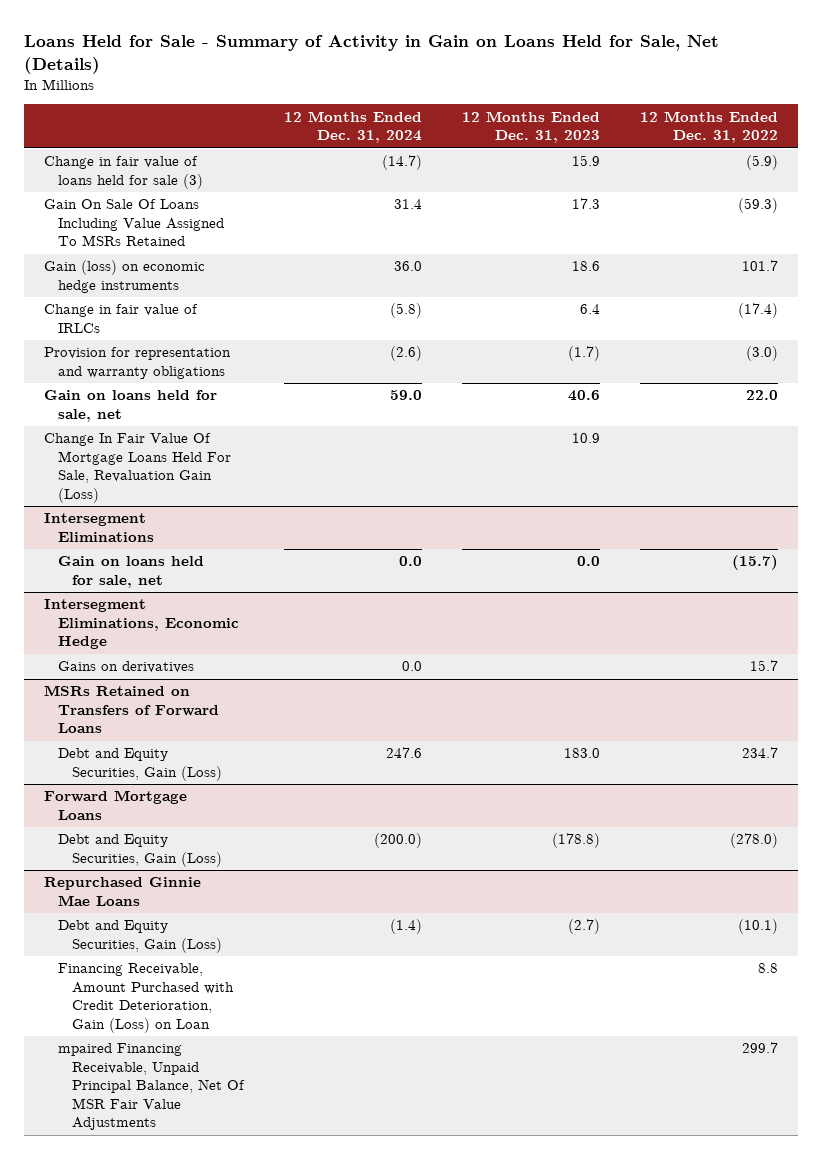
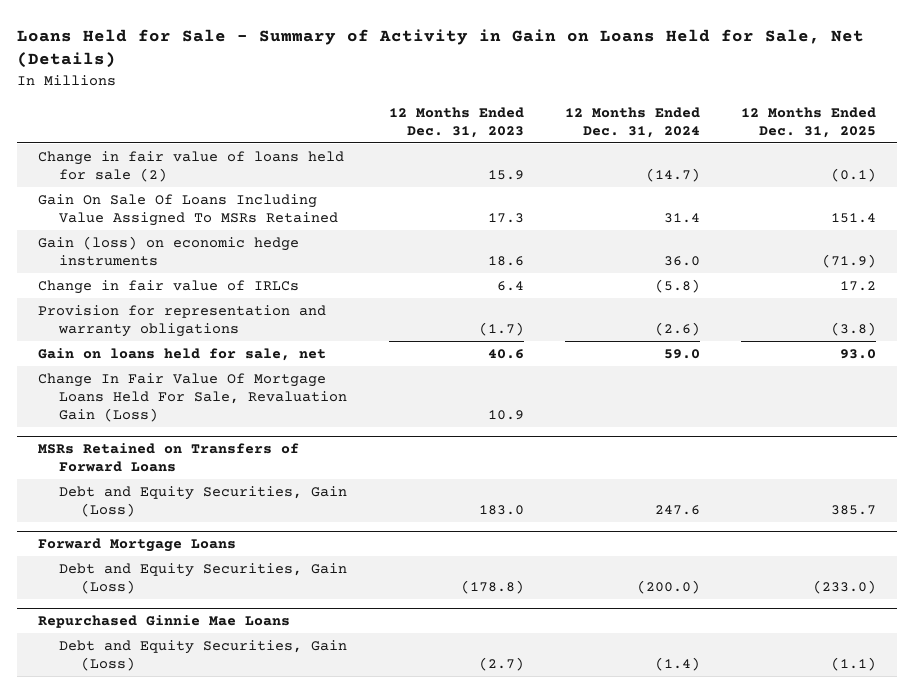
- | 12 Months Ended Dec. 31, 2024 | 12 Months Ended Dec. 31, 2023 | 12 Months Ended Dec. 31, 2022
+ | 12 Months Ended Dec. 31, 2023 | 12 Months Ended Dec. 31, 2024 | 12 Months Ended Dec. 31, 2025
- Change in fair value of loans held for sale (3) | (14.7) | 15.9 | (5.9)
+ Change in fair value of loans held for sale (2) | 15.9 | (14.7) | (0.1)
- Intersegment Eliminations
- Gain on loans held for sale, net | 0.0 | 0.0 | (15.7)
- Intersegment Eliminations, Economic Hedge
- Gains on derivatives | 0.0 | | 15.7
@ Repurchased Ginnie Mae Loans
- Financing Receivable, Amount Purchased with Credit Deterioration, Gain (Loss) on Loan | | | 8.8
- mpaired Financing Receivable, Unpaid Principal Balance, Net Of MSR Fair Value Adjustments | | | 299.7

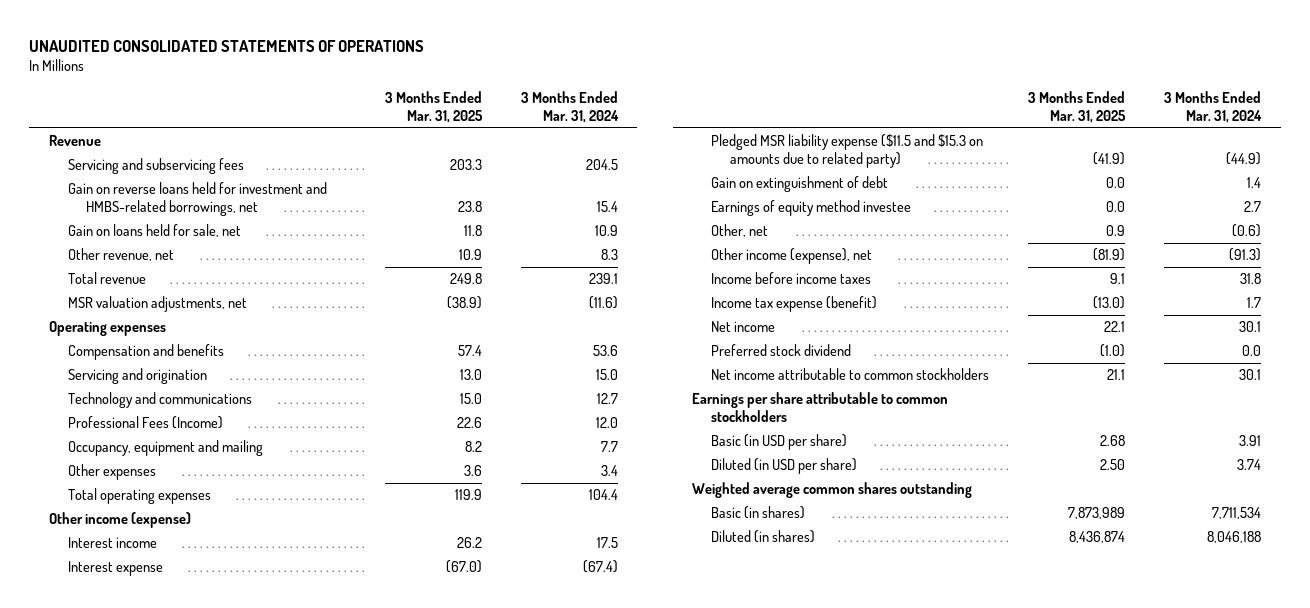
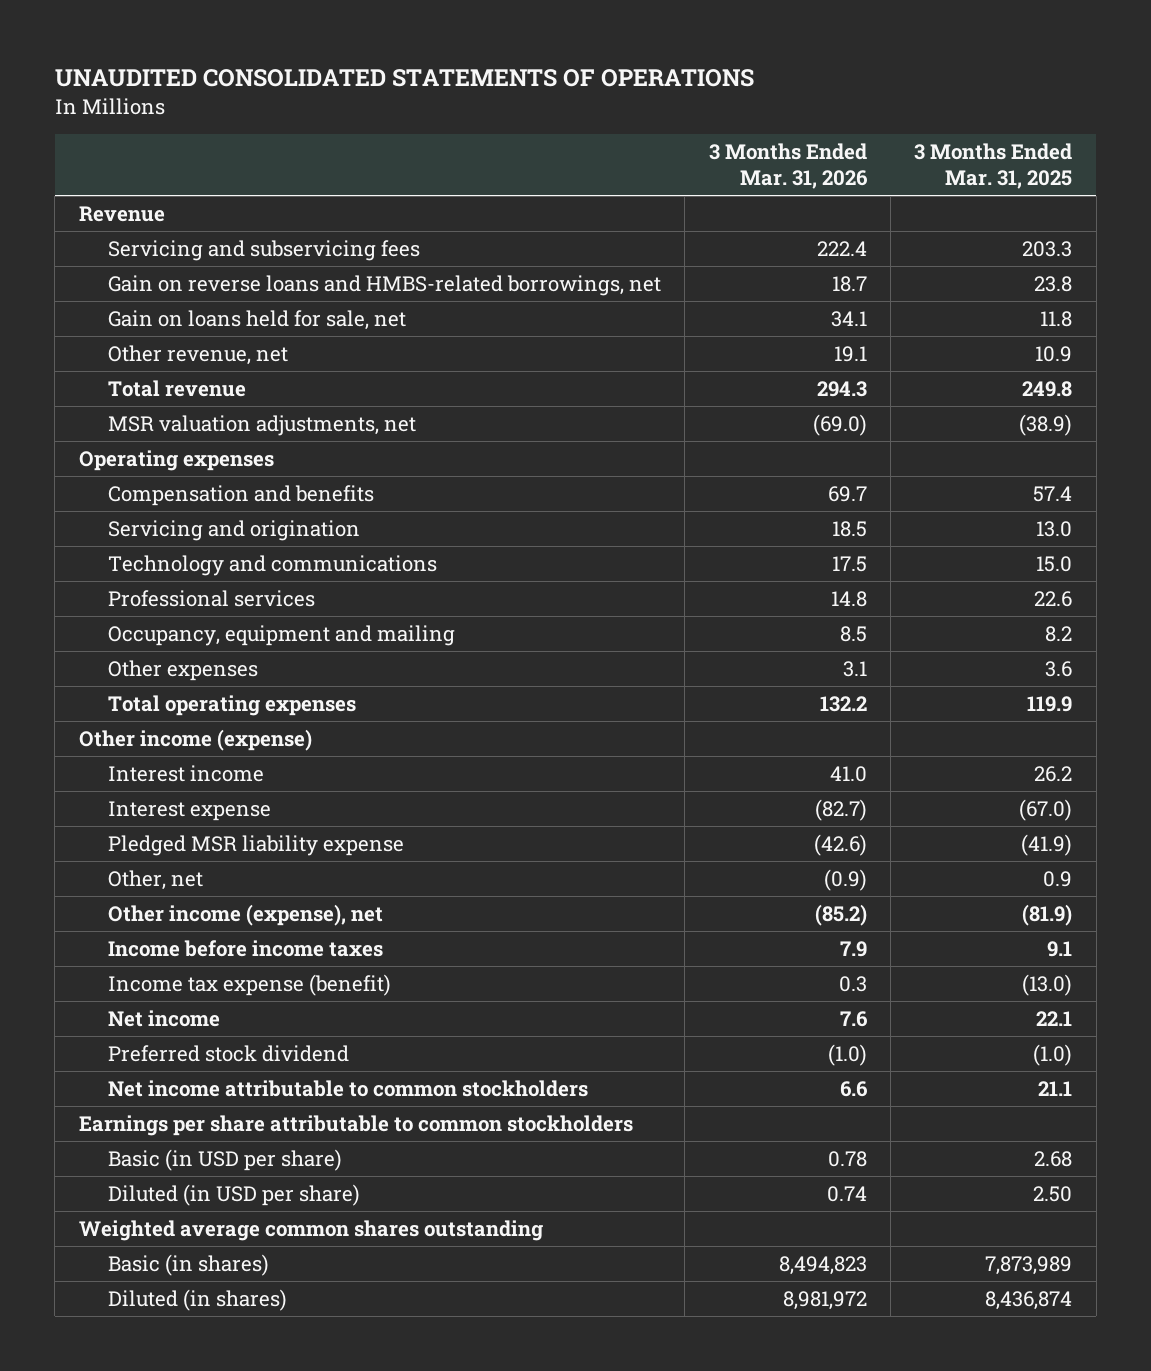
- | 3 Months Ended Mar. 31, 2025 | 3 Months Ended Mar. 31, 2024
+ | 3 Months Ended Mar. 31, 2026 | 3 Months Ended Mar. 31, 2025
- Gain on reverse loans held for investment and HMBS-related borrowings, net | 23.8 | 15.4
+ Gain on reverse loans and HMBS-related borrowings, net | 18.7 | 23.8
- Professional Fees (Income) | 22.6 | 12.0
+ Professional services | 14.8 | 22.6
- Pledged MSR liability expense ($11.5 and $15.3 on amounts due to related party) | (41.9) | (44.9)
- Gain on extinguishment of debt | 0.0 | 1.4
- Earnings of equity method investee | 0.0 | 2.7
+ Pledged MSR liability expense | (42.6) | (41.9)

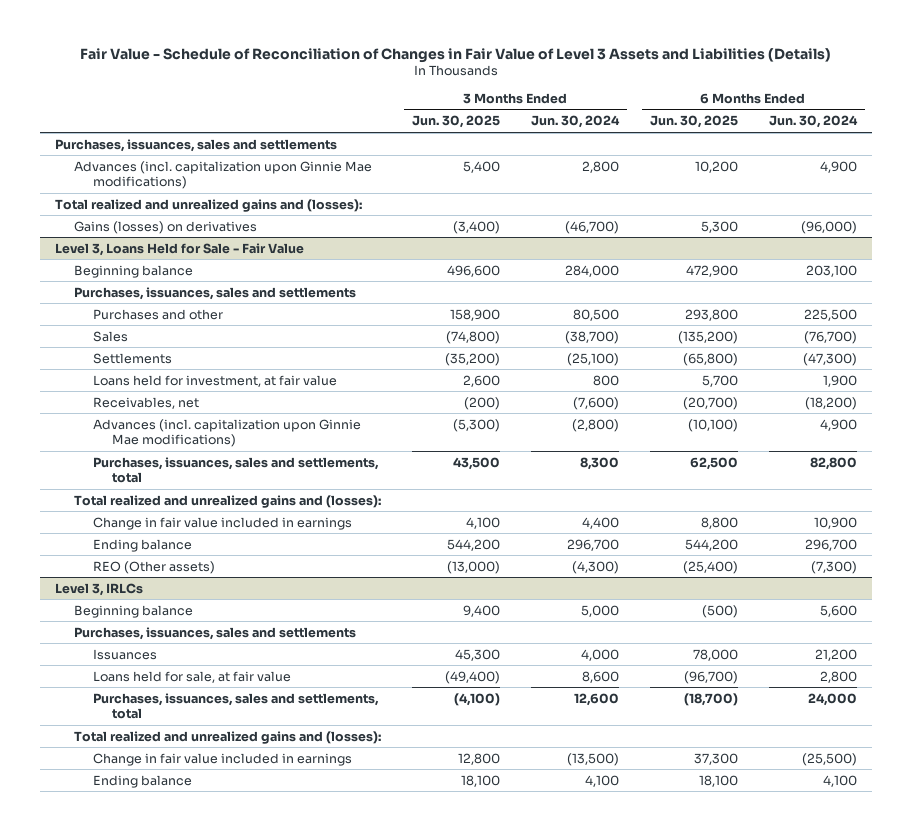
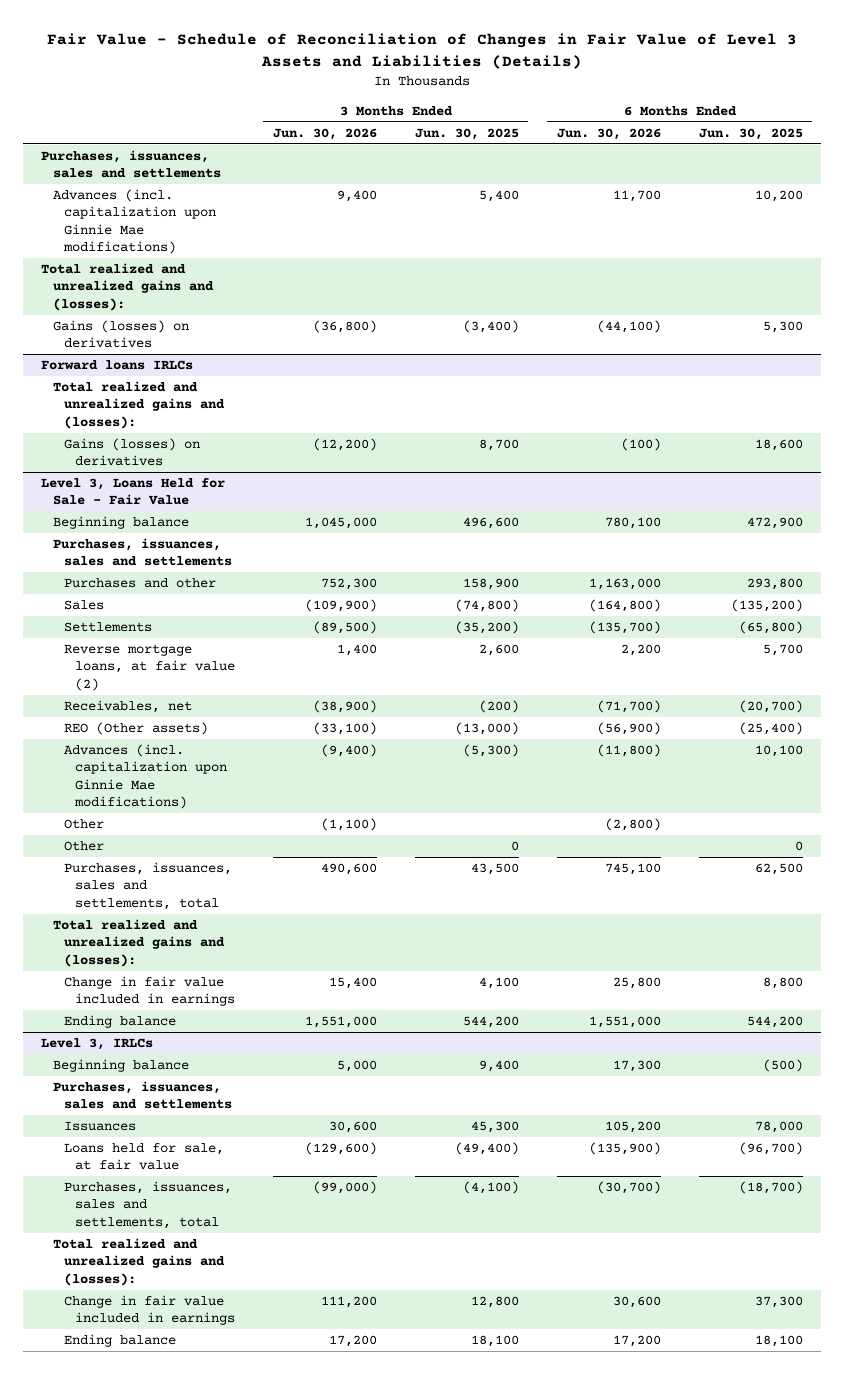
- | 3 Months Ended Jun. 30, 2025 | 3 Months Ended Jun. 30, 2024 | 6 Months Ended Jun. 30, 2025 | 6 Months Ended Jun. 30, 2024
+ | 3 Months Ended Jun. 30, 2026 | 3 Months Ended Jun. 30, 2025 | 6 Months Ended Jun. 30, 2026 | 6 Months Ended Jun. 30, 2025
+ Forward loans IRLCs
+ Total realized and unrealized gains and (losses):
+ Gains (losses) on derivatives | (12,200) | 8,700 | (100) | 18,600
@ Level 3, Loans Held for Sale - Fair Value
- Loans held for investment, at fair value | 2,600 | 800 | 5,700 | 1,900
+ Reverse mortgage loans, at fair value (2) | 1,400 | 2,600 | 2,200 | 5,700
- Advances (incl. capitalization upon Ginnie Mae modifications) | (5,300) | (2,800) | (10,100) | 4,900
moved up: REO (Other assets) | (33,100) | (13,000) | (56,900) | (25,400)
+ Advances (incl. capitalization upon Ginnie Mae modifications) | (9,400) | (5,300) | (11,800) | 10,100
+ Other | (1,100) | | (2,800) |
+ Other | | 0 | | 0

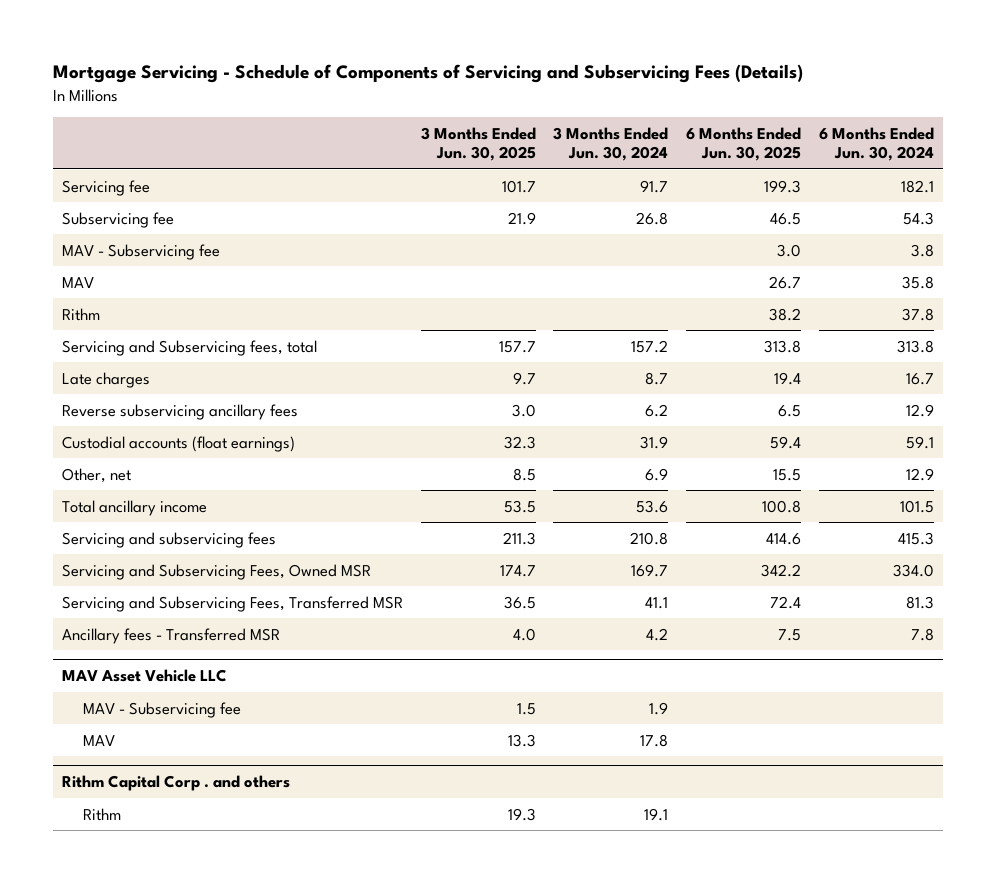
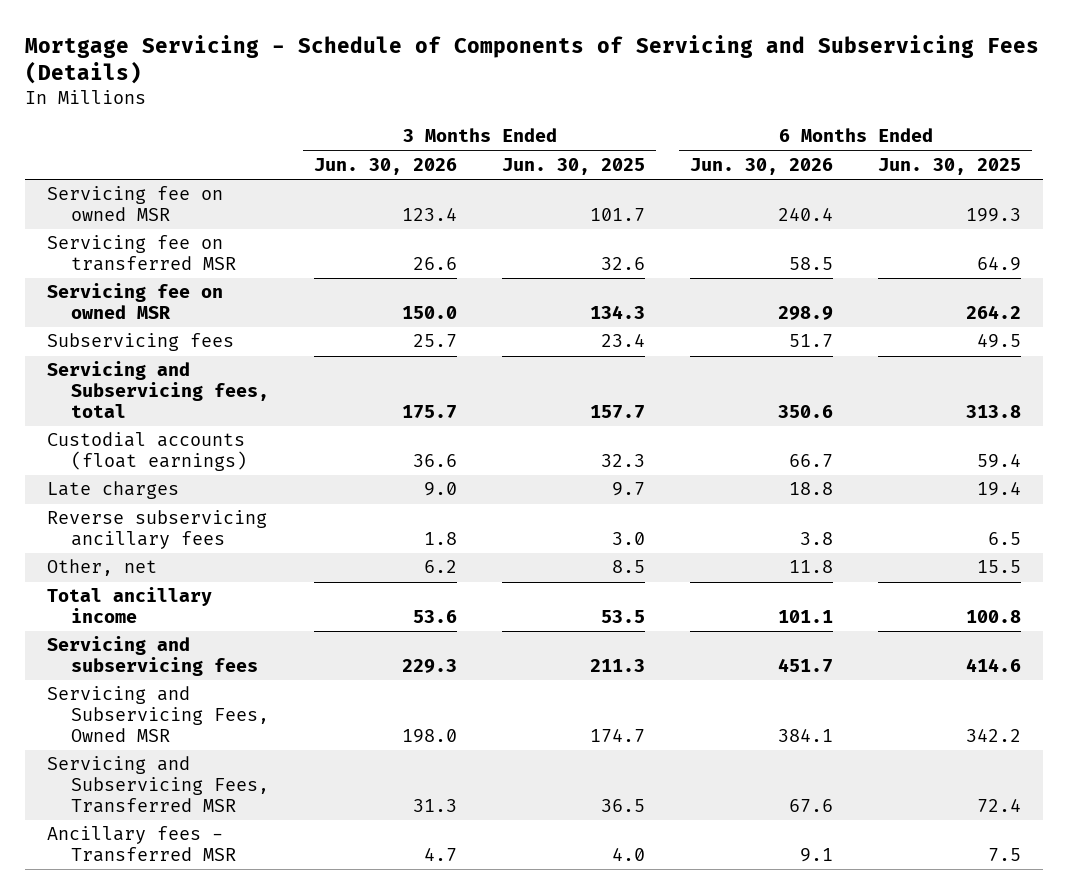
- | 3 Months Ended Jun. 30, 2025 | 3 Months Ended Jun. 30, 2024 | 6 Months Ended Jun. 30, 2025 | 6 Months Ended Jun. 30, 2024
+ | 3 Months Ended Jun. 30, 2026 | 3 Months Ended Jun. 30, 2025 | 6 Months Ended Jun. 30, 2026 | 6 Months Ended Jun. 30, 2025
- Servicing fee | 101.7 | 91.7 | 199.3 | 182.1
- Subservicing fee | 21.9 | 26.8 | 46.5 | 54.3
- MAV - Subservicing fee | | | 3.0 | 3.8
- MAV | | | 26.7 | 35.8
- Rithm | | | 38.2 | 37.8
+ Servicing fee on owned MSR | 123.4 | 101.7 | 240.4 | 199.3
+ Servicing fee on transferred MSR | 26.6 | 32.6 | 58.5 | 64.9
+ Servicing fee on owned MSR | 150.0 | 134.3 | 298.9 | 264.2
+ Subservicing fees | 25.7 | 23.4 | 51.7 | 49.5
moved up: Custodial accounts (float earnings) | 36.6 | 32.3 | 66.7 | 59.4
- MAV Asset Vehicle LLC
- MAV - Subservicing fee | 1.5 | 1.9 | |
- MAV | 13.3 | 17.8 | |
- Rithm Capital Corp . and others
- Rithm | 19.3 | 19.1 | |

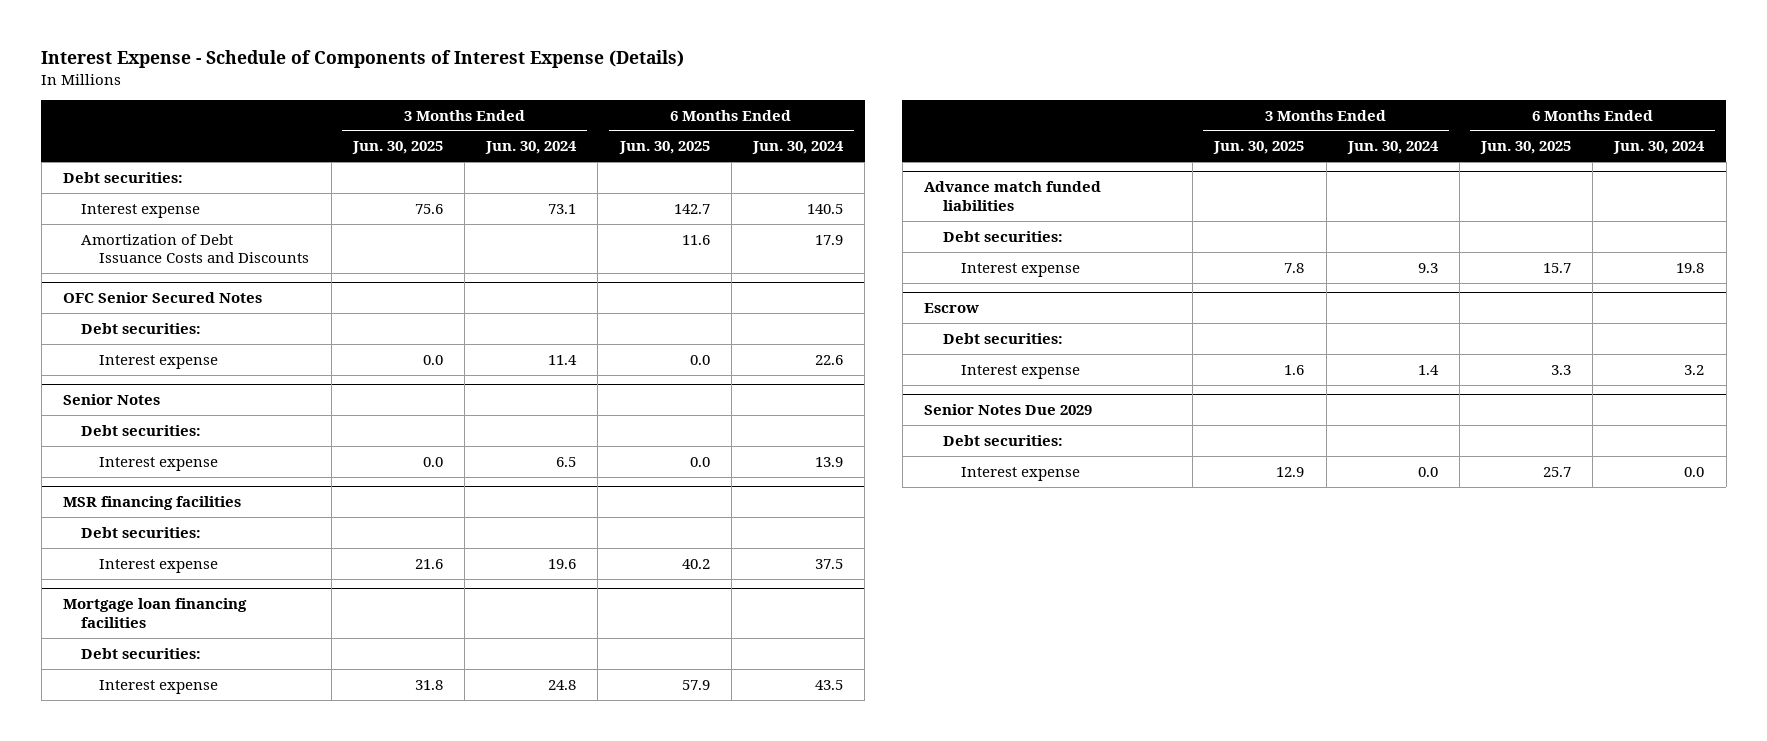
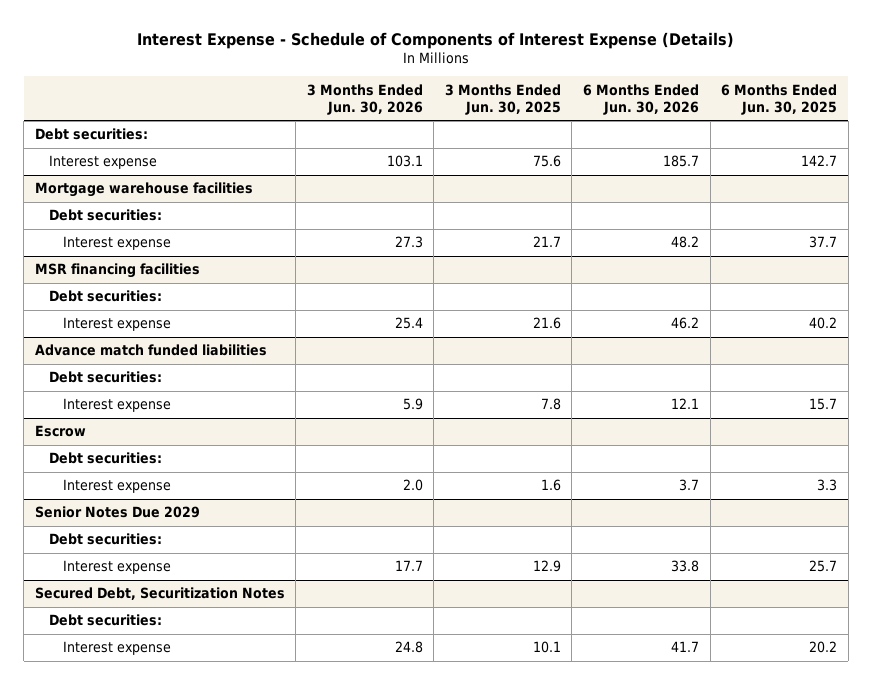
- | 3 Months Ended Jun. 30, 2025 | 3 Months Ended Jun. 30, 2024 | 6 Months Ended Jun. 30, 2025 | 6 Months Ended Jun. 30, 2024
+ | 3 Months Ended Jun. 30, 2026 | 3 Months Ended Jun. 30, 2025 | 6 Months Ended Jun. 30, 2026 | 6 Months Ended Jun. 30, 2025
- Amortization of Debt Issuance Costs and Discounts | | | 11.6 | 17.9
- OFC Senior Secured Notes
- Debt securities:
- Interest expense | 0.0 | 11.4 | 0.0 | 22.6
- Senior Notes
+ Mortgage warehouse facilities
- Interest expense | 0.0 | 6.5 | 0.0 | 13.9
+ Interest expense | 27.3 | 21.7 | 48.2 | 37.7
- Mortgage loan financing facilities
- Debt securities:
- Interest expense | 31.8 | 24.8 | 57.9 | 43.5
+ Secured Debt, Securitization Notes
+ Debt securities:
+ Interest expense | 24.8 | 10.1 | 41.7 | 20.2

